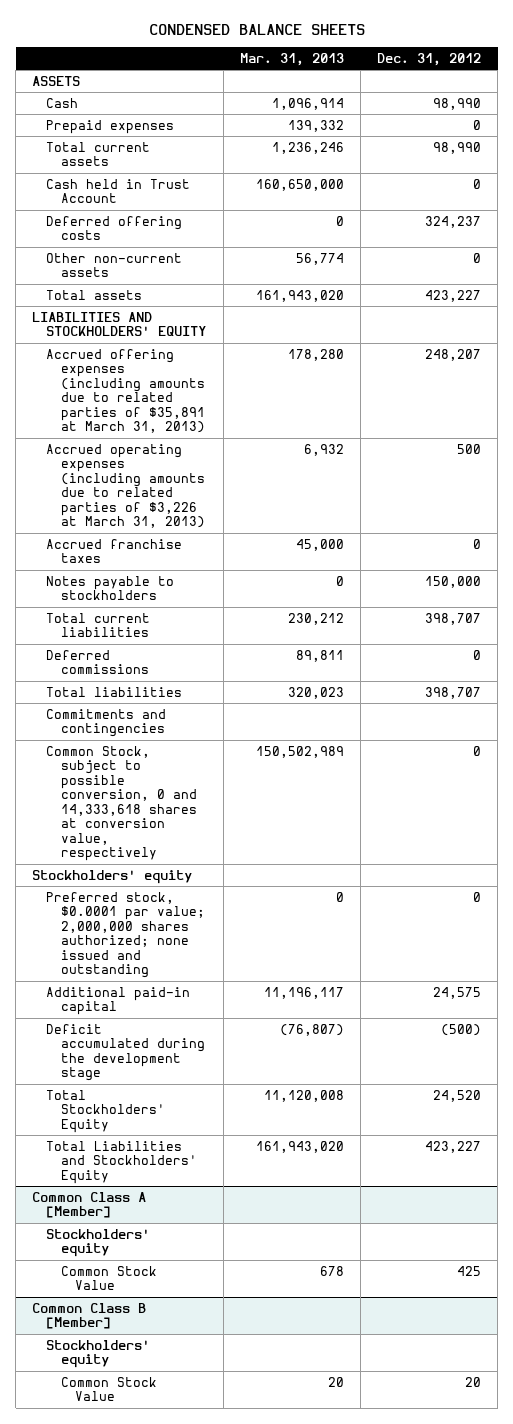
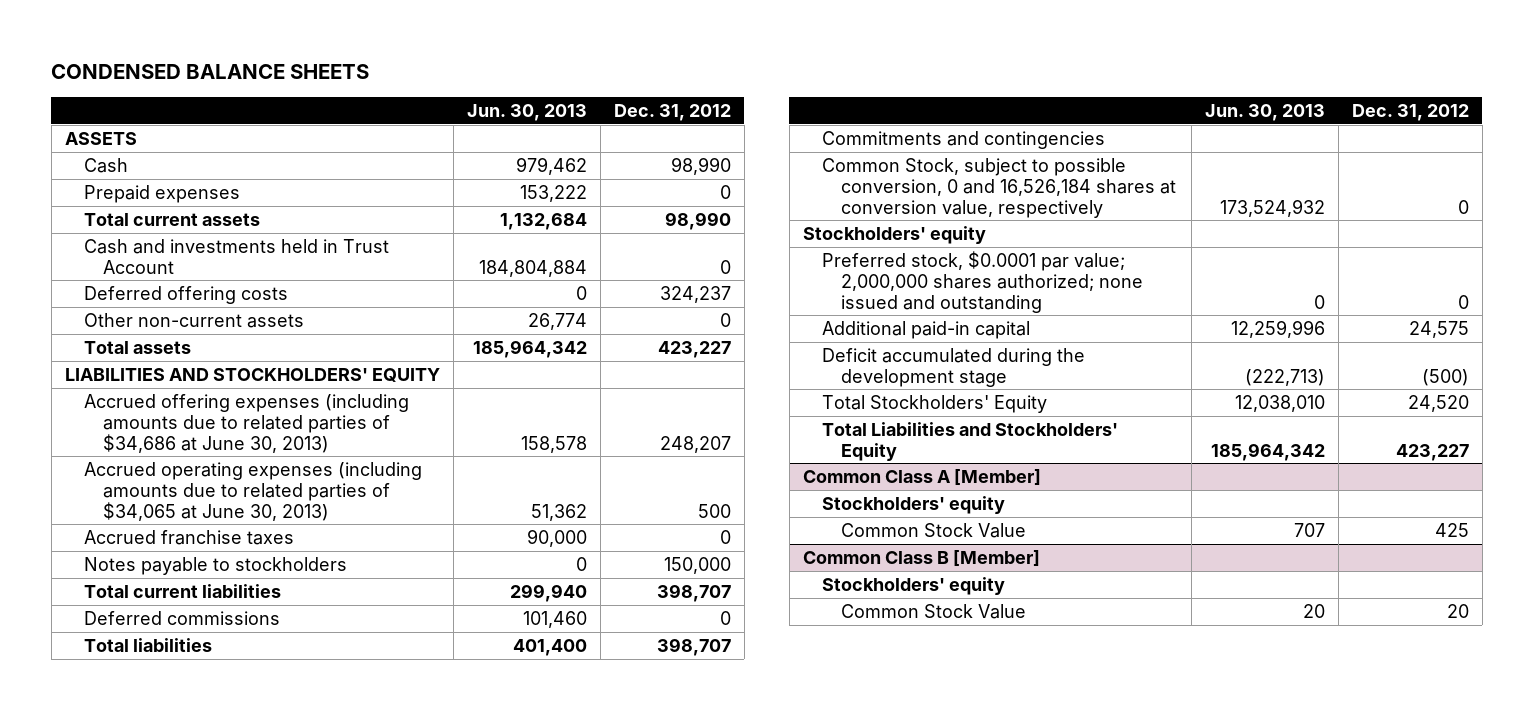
- | Mar. 31, 2013 | Dec. 31, 2012
+ | Jun. 30, 2013 | Dec. 31, 2012
- Cash held in Trust Account | 160,650,000 | 0
+ Cash and investments held in Trust Account | 184,804,884 | 0
- Accrued offering expenses (including amounts due to related parties of $35,891 at March 31, 2013) | 178,280 | 248,207
- Accrued operating expenses (including amounts due to related parties of $3,226 at March 31, 2013) | 6,932 | 500
+ Accrued offering expenses (including amounts due to related parties of $34,686 at June 30, 2013) | 158,578 | 248,207
+ Accrued operating expenses (including amounts due to related parties of $34,065 at June 30, 2013) | 51,362 | 500
- Common Stock, subject to possible conversion, 0 and 14,333,618 shares at conversion value, respectively | 150,502,989 | 0
+ Common Stock, subject to possible conversion, 0 and 16,526,184 shares at conversion value, respectively | 173,524,932 | 0

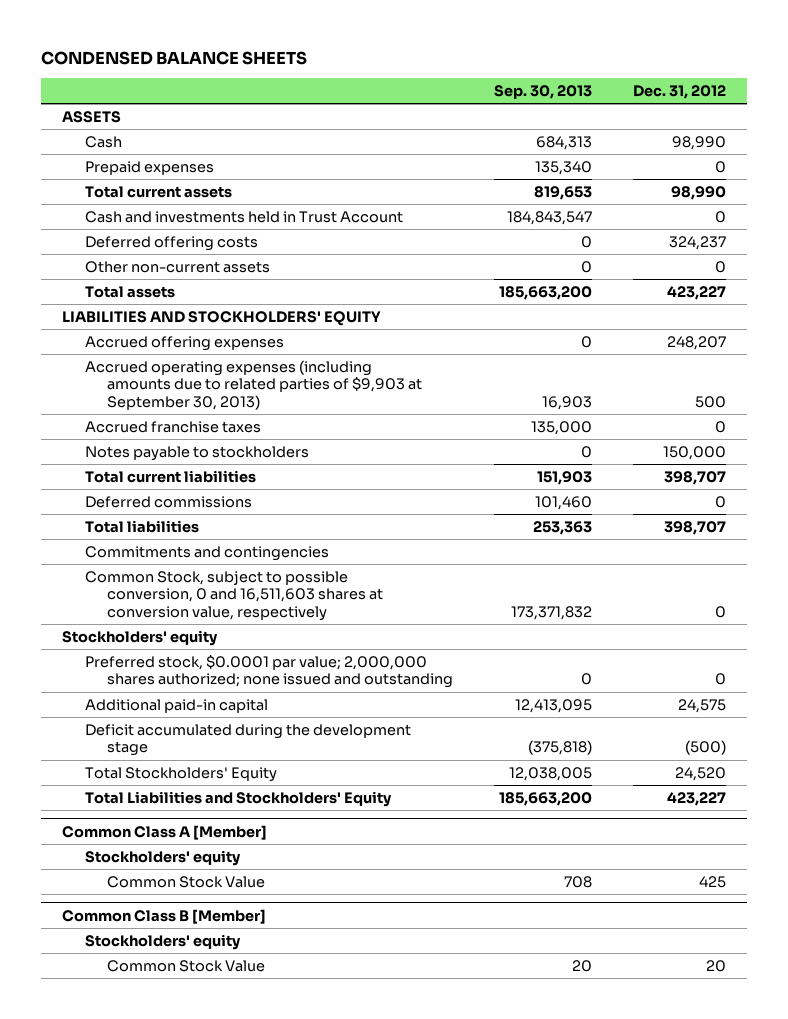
- | Jun. 30, 2013 | Dec. 31, 2012
+ | Sep. 30, 2013 | Dec. 31, 2012
- Accrued offering expenses (including amounts due to related parties of $34,686 at June 30, 2013) | 158,578 | 248,207
- Accrued operating expenses (including amounts due to related parties of $34,065 at June 30, 2013) | 51,362 | 500
+ Accrued offering expenses | 0 | 248,207
+ Accrued operating expenses (including amounts due to related parties of $9,903 at September 30, 2013) | 16,903 | 500
- Common Stock, subject to possible conversion, 0 and 16,526,184 shares at conversion value, respectively | 173,524,932 | 0
+ Common Stock, subject to possible conversion, 0 and 16,511,603 shares at conversion value, respectively | 173,371,832 | 0

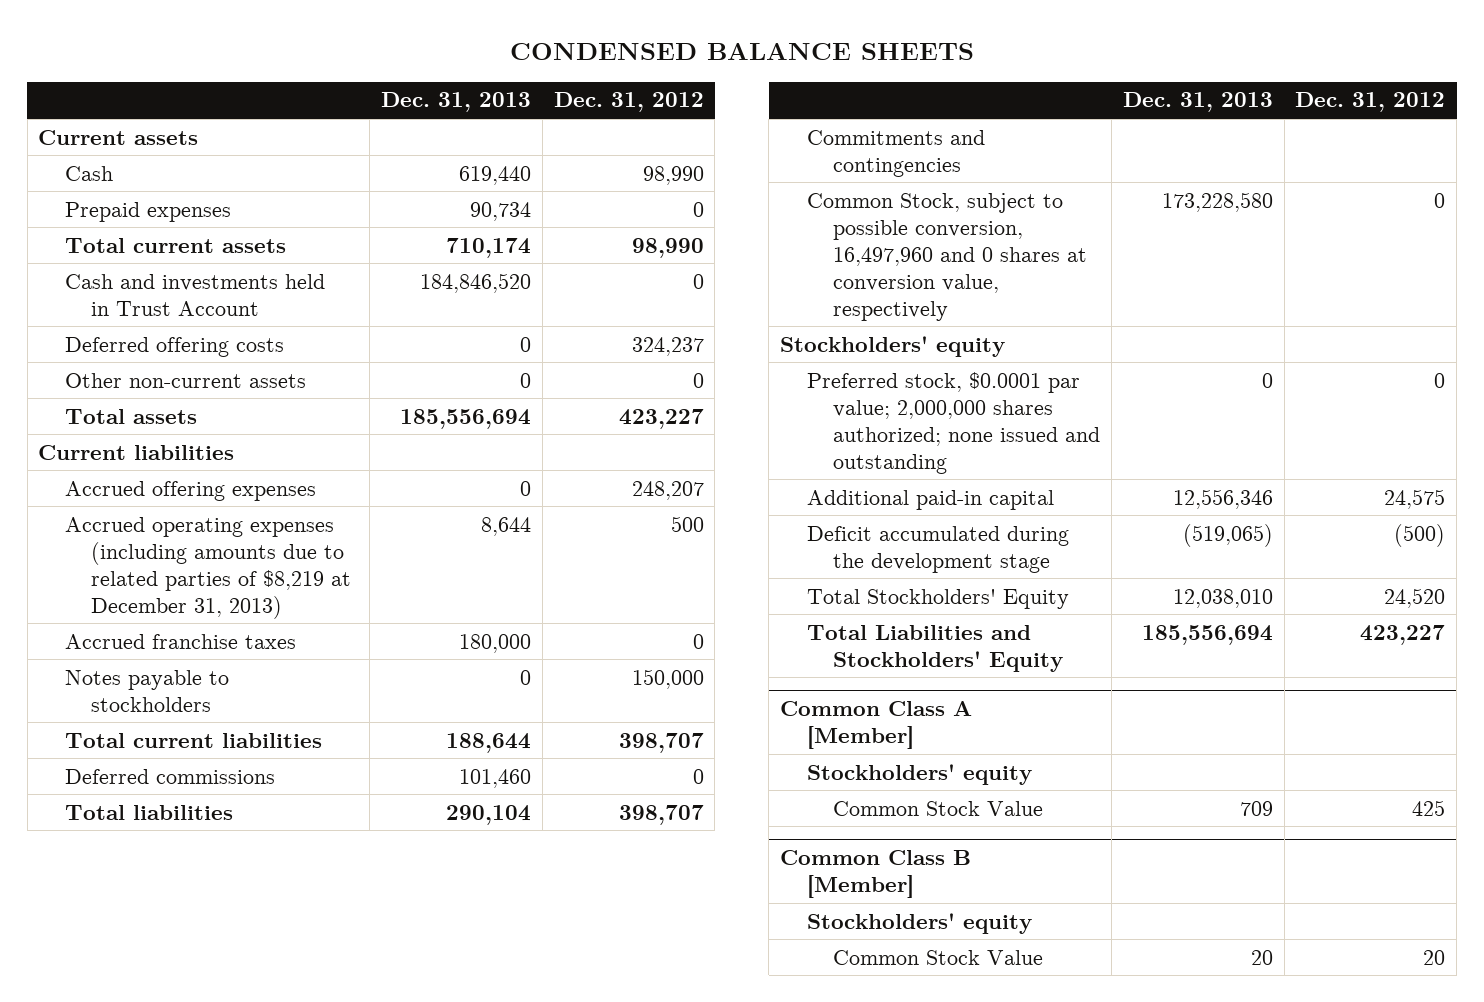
- | Sep. 30, 2013 | Dec. 31, 2012
+ | Dec. 31, 2013 | Dec. 31, 2012
- ASSETS
+ Current assets
- LIABILITIES AND STOCKHOLDERS' EQUITY
+ Current liabilities
- Accrued operating expenses (including amounts due to related parties of $9,903 at September 30, 2013) | 16,903 | 500
+ Accrued operating expenses (including amounts due to related parties of $8,219 at December 31, 2013) | 8,644 | 500
- Common Stock, subject to possible conversion, 0 and 16,511,603 shares at conversion value, respectively | 173,371,832 | 0
+ Common Stock, subject to possible conversion, 16,497,960 and 0 shares at conversion value, respectively | 173,228,580 | 0

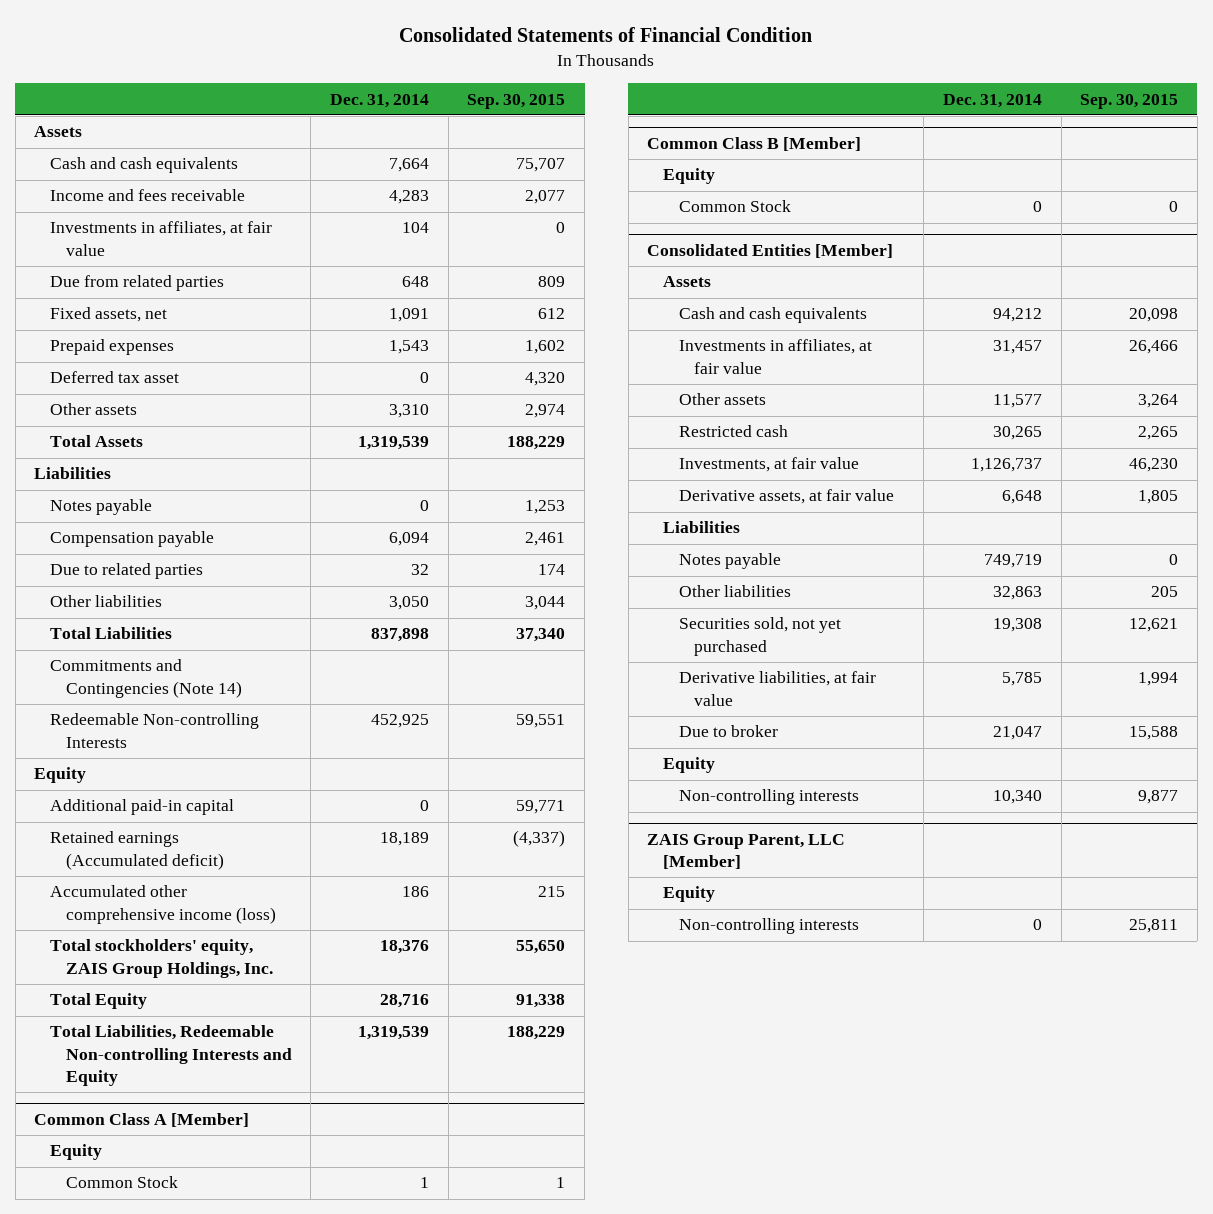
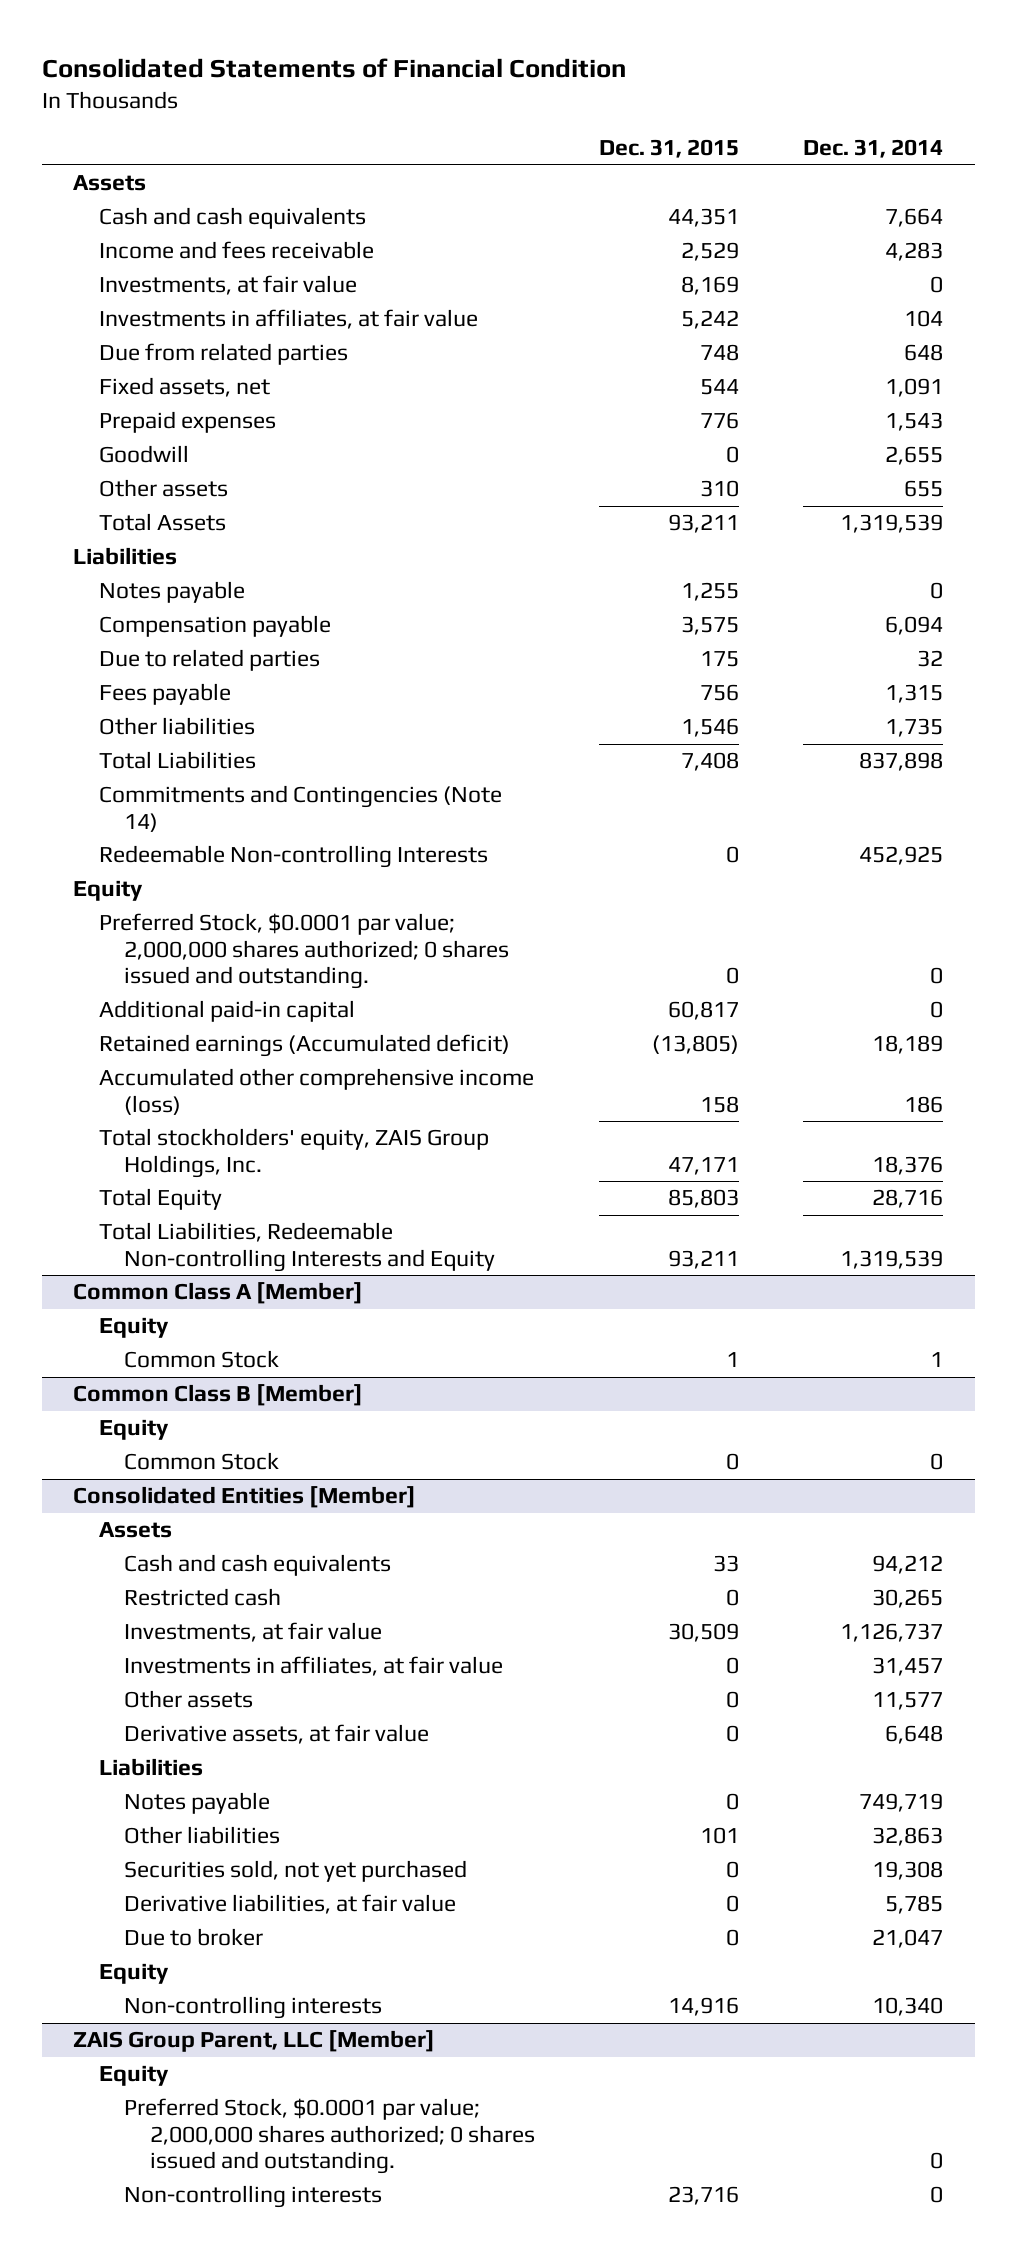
- | Dec. 31, 2014 | Sep. 30, 2015
+ | Dec. 31, 2015 | Dec. 31, 2014
+ Investments, at fair value | 8,169 | 0
- Deferred tax asset | 0 | 4,320
- Other assets | 3,310 | 2,974
+ Goodwill | 0 | 2,655
+ Other assets | 310 | 655
- Other liabilities | 3,050 | 3,044
+ Fees payable | 756 | 1,315
+ Other liabilities | 1,546 | 1,735
+ Preferred Stock, $0.0001 par value; 2,000,000 shares authorized; 0 shares issued and outstanding. | 0 | 0
@ Consolidated Entities [Member]
moved down: Investments in affiliates, at fair value | 0 | 31,457
moved down: Other assets | 0 | 11,577
@ ZAIS Group Parent, LLC [Member]
+ Preferred Stock, $0.0001 par value; 2,000,000 shares authorized; 0 shares issued and outstanding. | | 0

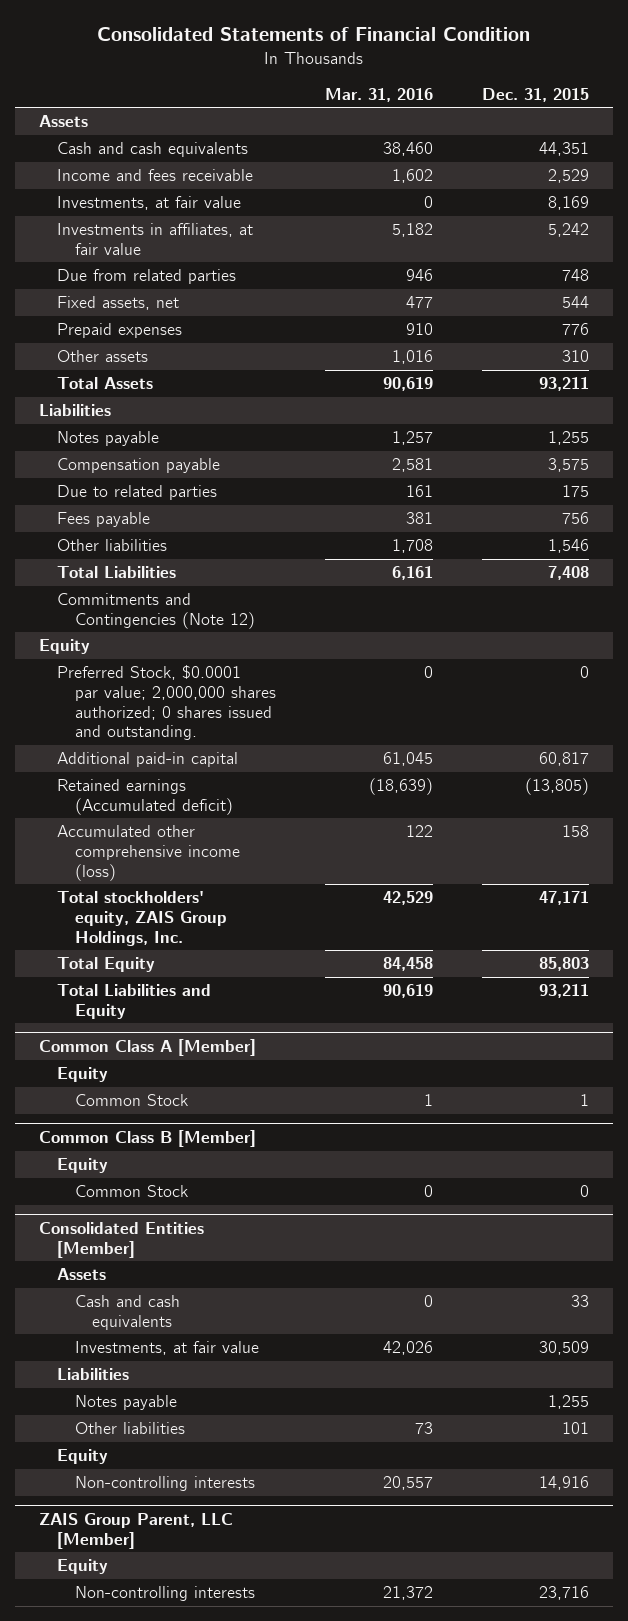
- | Dec. 31, 2015 | Dec. 31, 2014
+ | Mar. 31, 2016 | Dec. 31, 2015
- Goodwill | 0 | 2,655
- Commitments and Contingencies (Note 14)
- Redeemable Non-controlling Interests | 0 | 452,925
+ Commitments and Contingencies (Note 12)
- Total Liabilities, Redeemable Non-controlling Interests and Equity | 93,211 | 1,319,539
+ Total Liabilities and Equity | 90,619 | 93,211
@ Consolidated Entities [Member]
- Restricted cash | 0 | 30,265
- Investments in affiliates, at fair value | 0 | 31,457
- Other assets | 0 | 11,577
- Derivative assets, at fair value | 0 | 6,648
- Notes payable | 0 | 749,719
+ Notes payable | | 1,255
- Securities sold, not yet purchased | 0 | 19,308
- Derivative liabilities, at fair value | 0 | 5,785
- Due to broker | 0 | 21,047
@ ZAIS Group Parent, LLC [Member]
- Preferred Stock, $0.0001 par value; 2,000,000 shares authorized; 0 shares issued and outstanding. | | 0

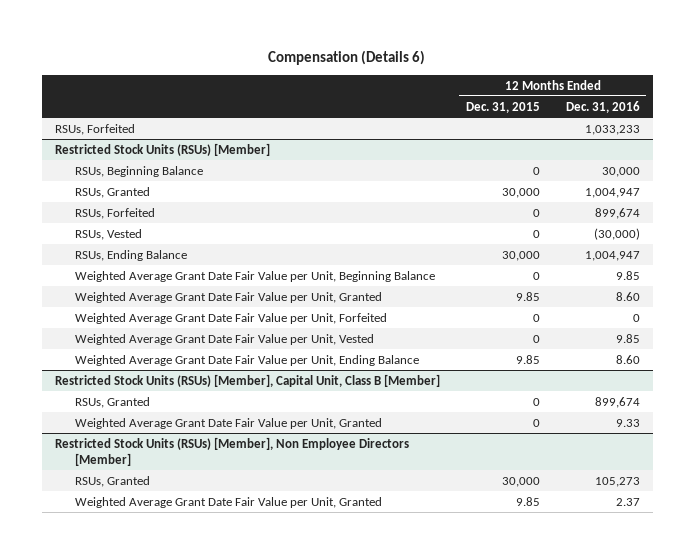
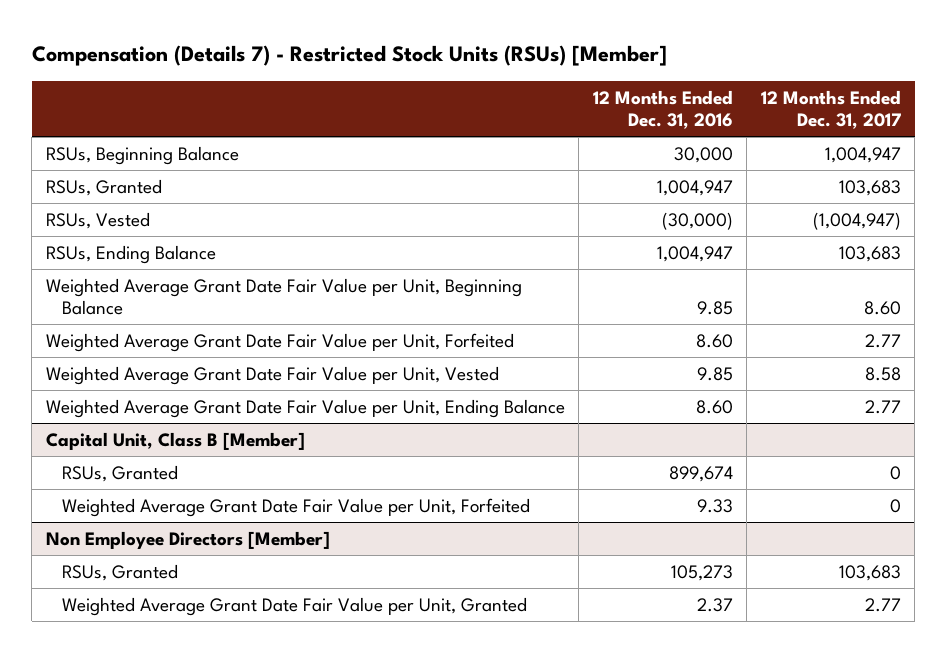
- Compensation (Details 6)
+ Compensation (Details 7) - Restricted Stock Units (RSUs) [Member]
- | 12 Months Ended Dec. 31, 2015 | 12 Months Ended Dec. 31, 2016
+ | 12 Months Ended Dec. 31, 2016 | 12 Months Ended Dec. 31, 2017
- RSUs, Forfeited | | 1,033,233
- Restricted Stock Units (RSUs) [Member]
- RSUs, Forfeited | 0 | 899,674
- Weighted Average Grant Date Fair Value per Unit, Granted | 9.85 | 8.60
- Weighted Average Grant Date Fair Value per Unit, Forfeited | 0 | 0
+ Weighted Average Grant Date Fair Value per Unit, Forfeited | 8.60 | 2.77
- Restricted Stock Units (RSUs) [Member], Capital Unit, Class B [Member]
+ Capital Unit, Class B [Member]
- Weighted Average Grant Date Fair Value per Unit, Granted | 0 | 9.33
- Restricted Stock Units (RSUs) [Member], Non Employee Directors [Member]
+ Weighted Average Grant Date Fair Value per Unit, Forfeited | 9.33 | 0
+ Non Employee Directors [Member]

